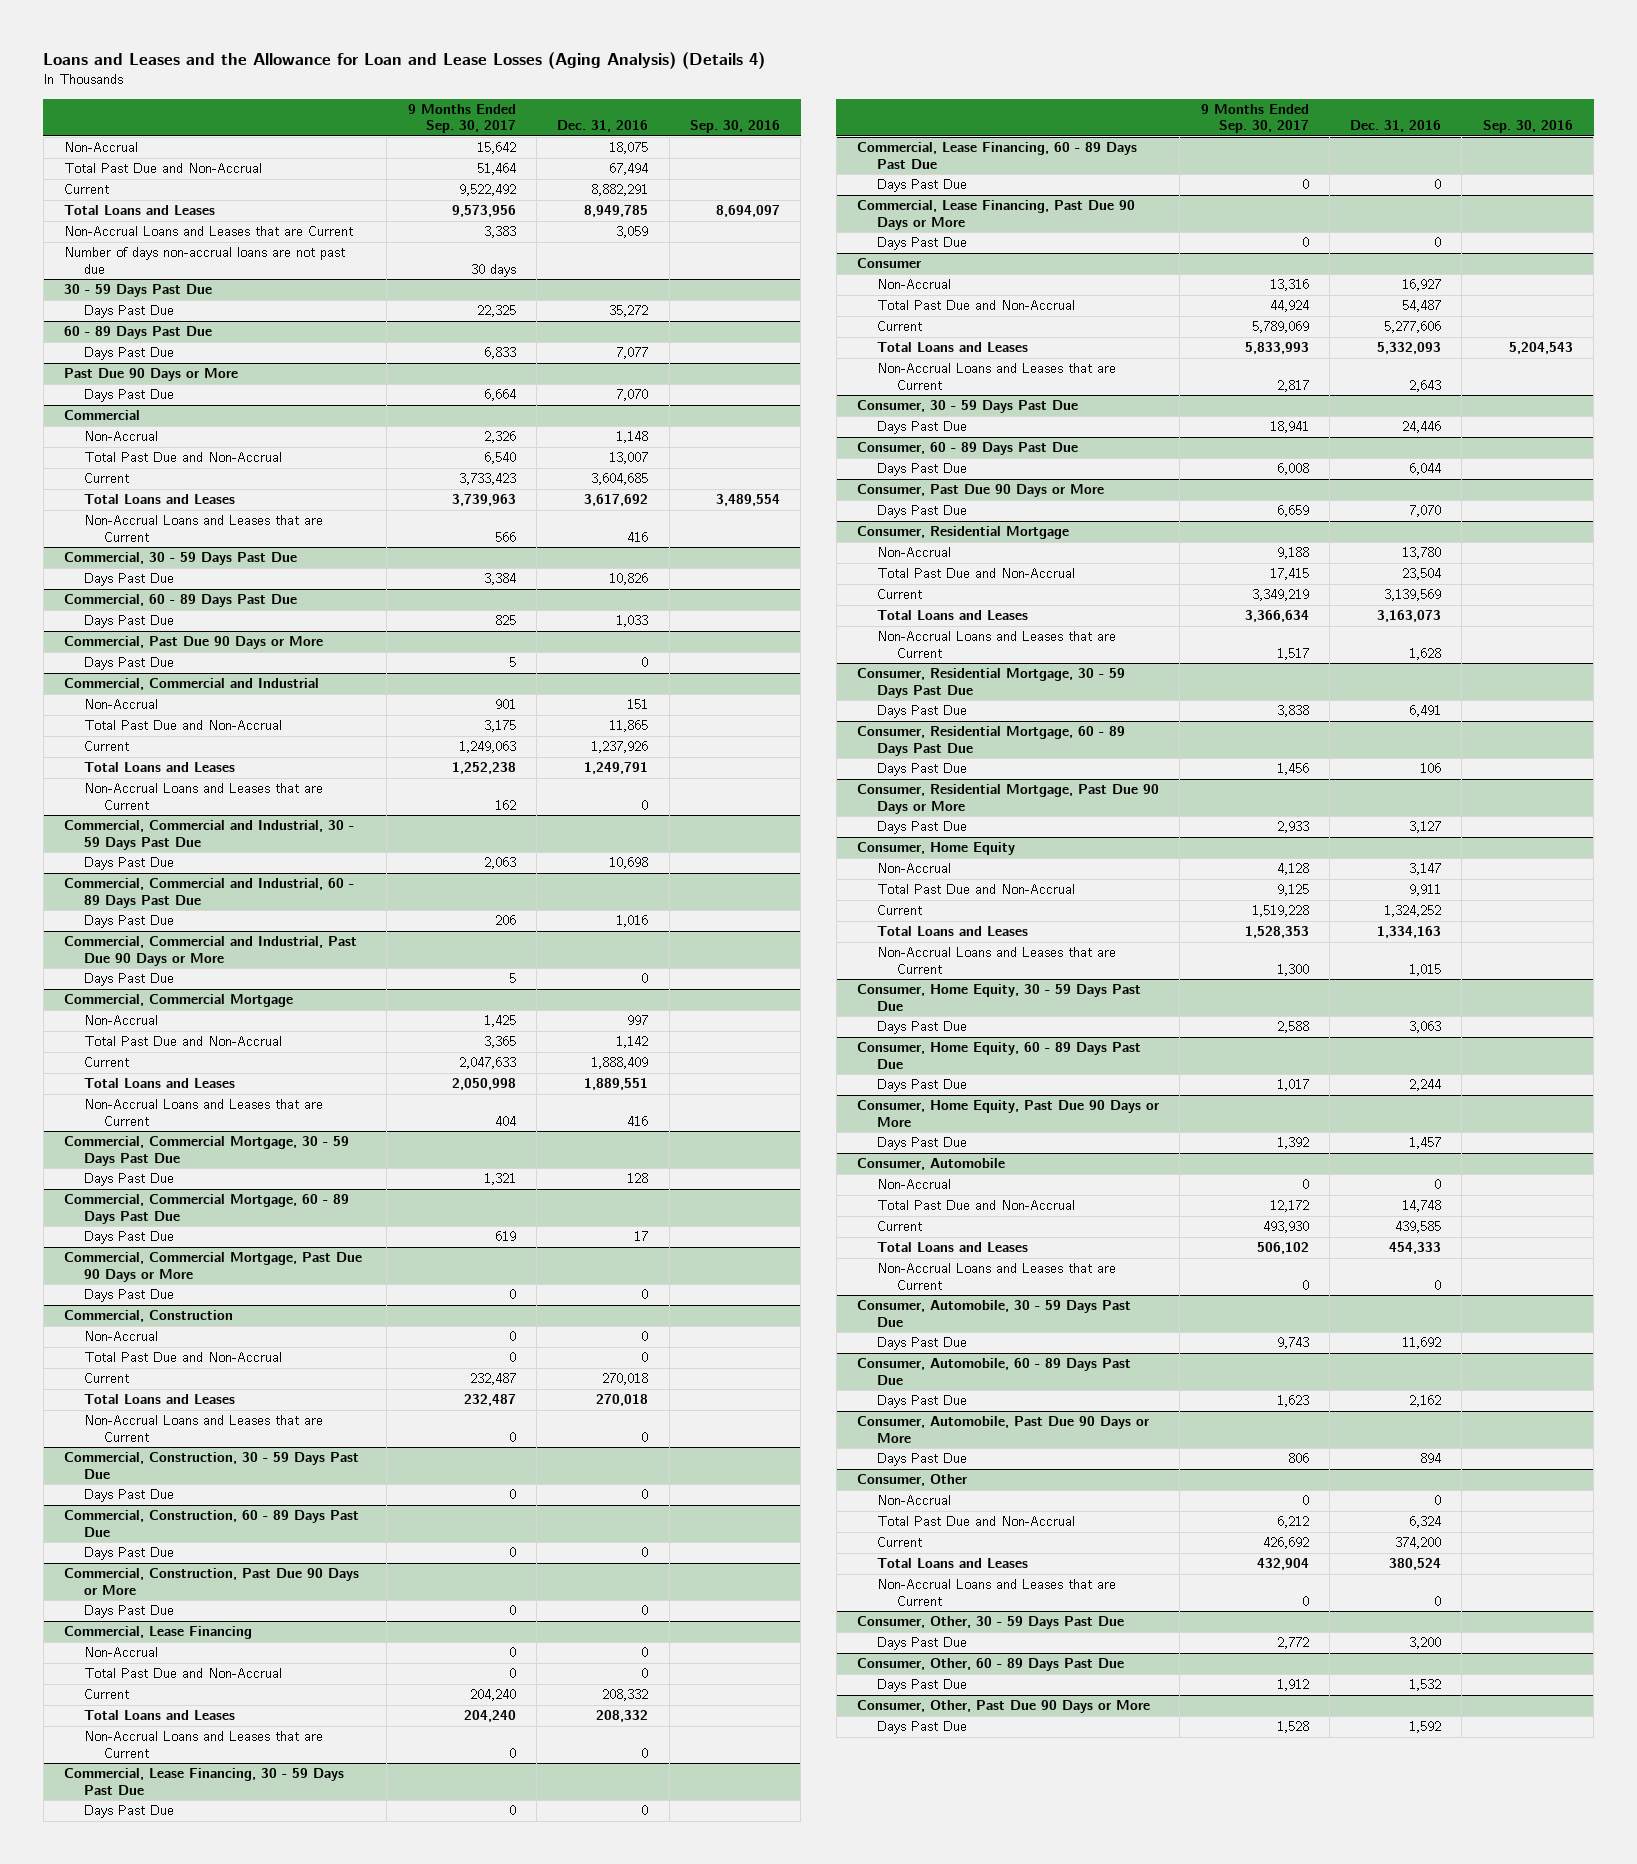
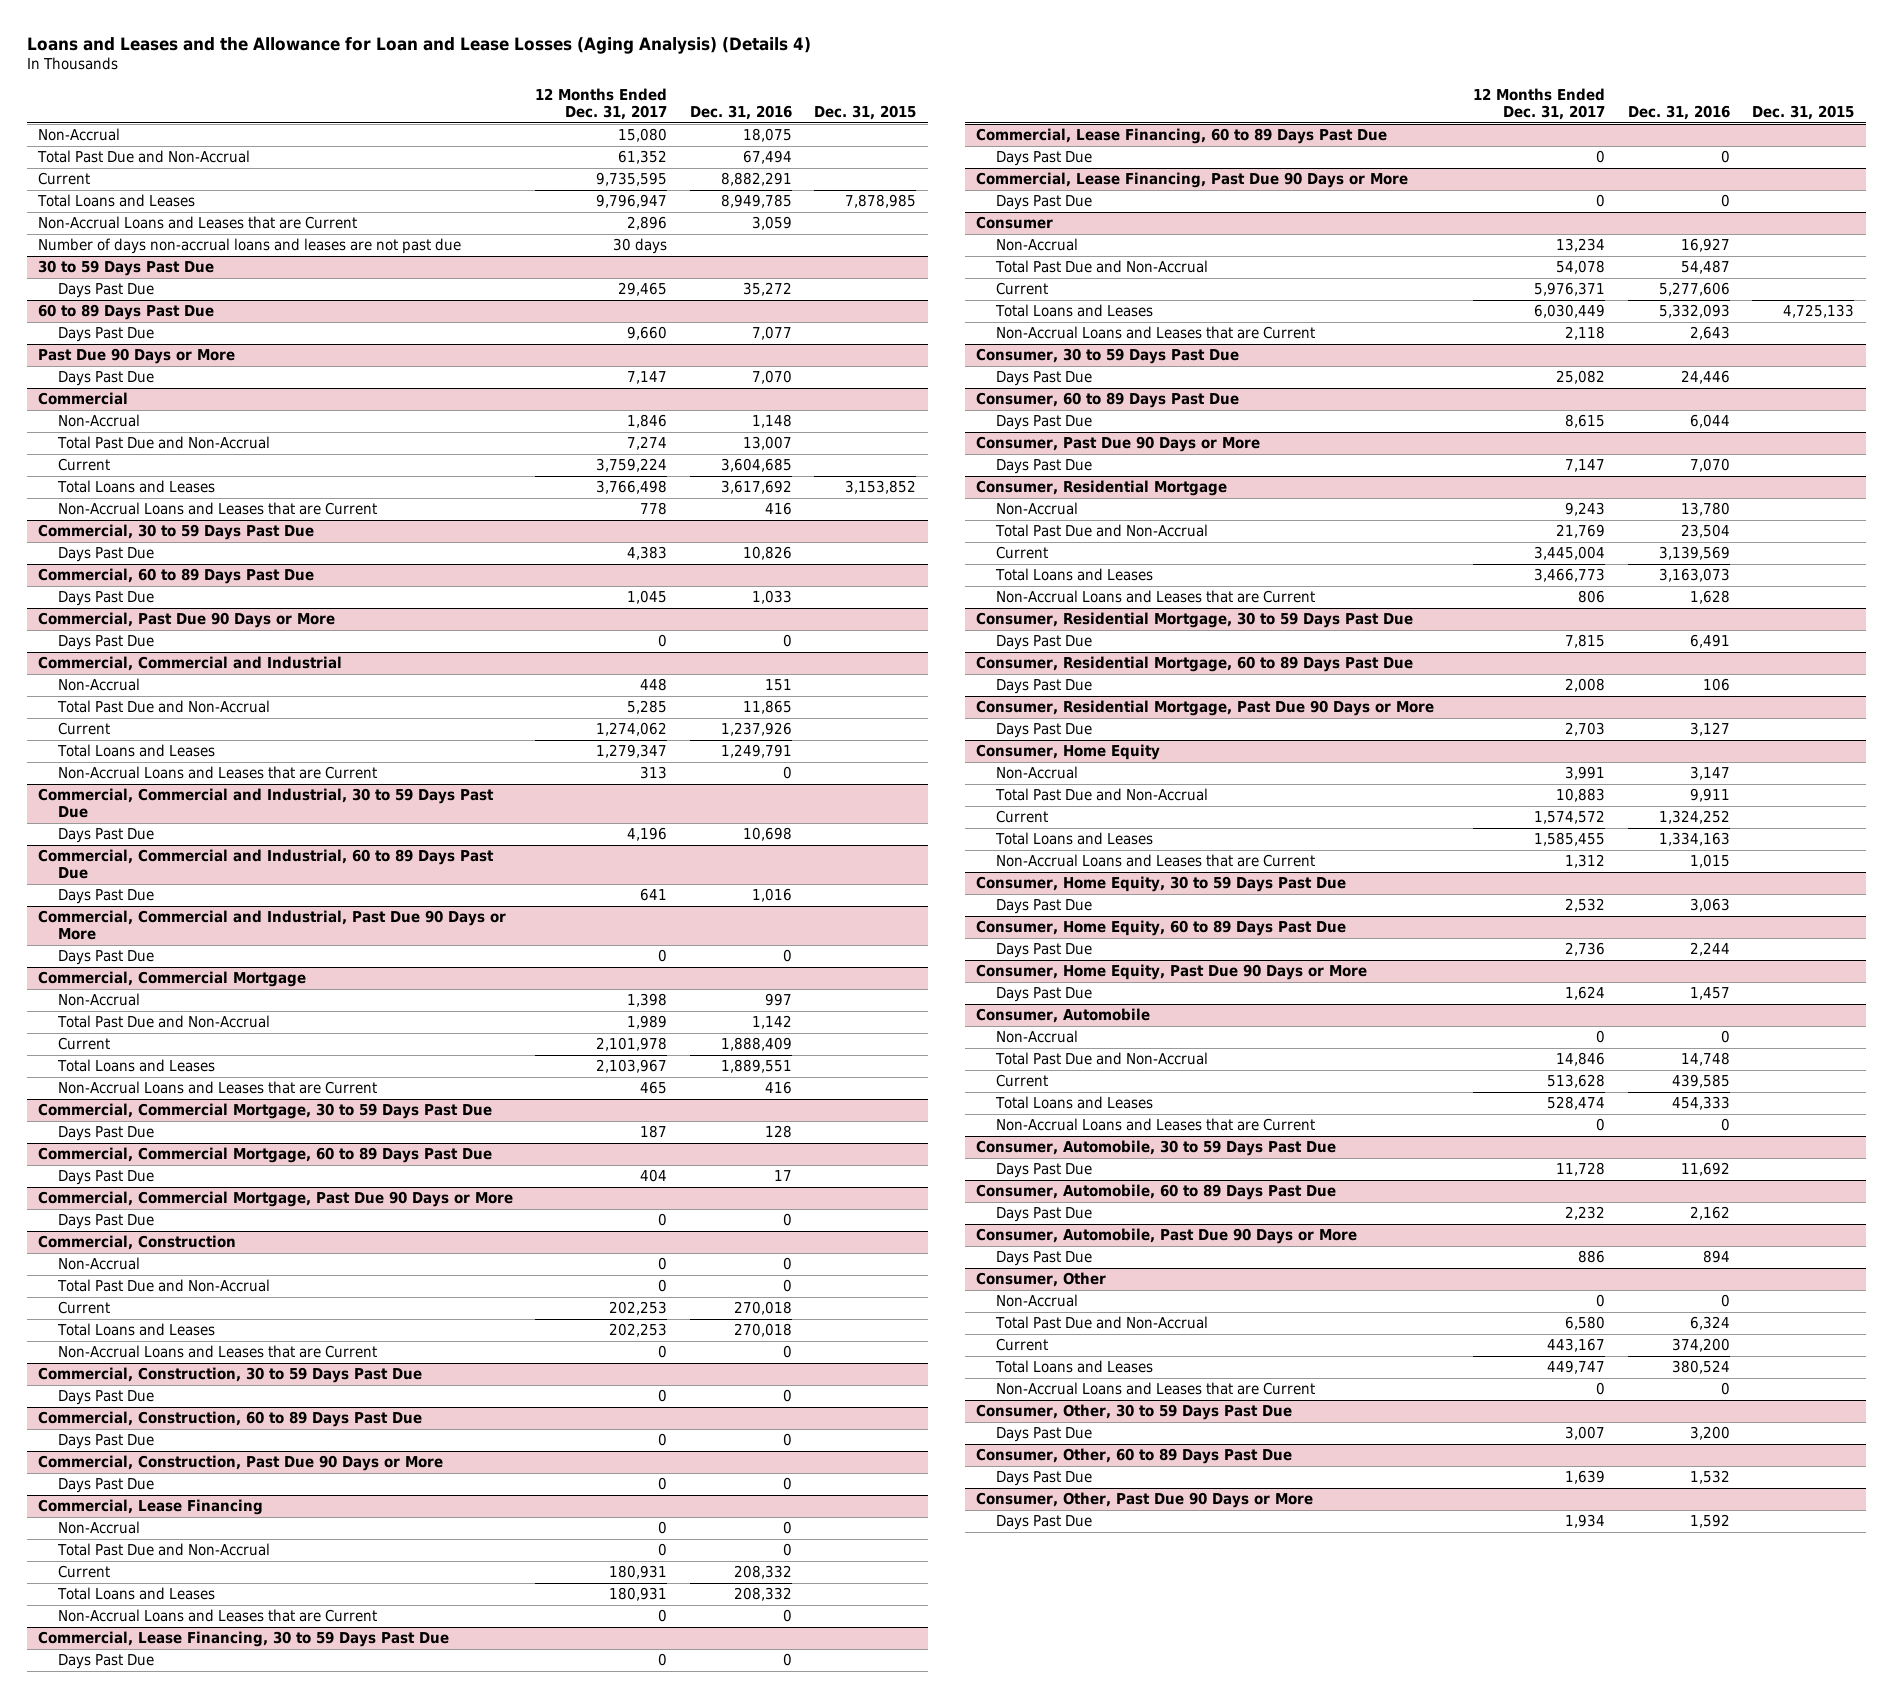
- | 9 Months Ended Sep. 30, 2017 | Dec. 31, 2016 | Sep. 30, 2016
+ | 12 Months Ended Dec. 31, 2017 | Dec. 31, 2016 | Dec. 31, 2015
- Number of days non-accrual loans are not past due | 30 days | |
- 30 - 59 Days Past Due
+ Number of days non-accrual loans and leases are not past due | 30 days | |
+ 30 to 59 Days Past Due
- 60 - 89 Days Past Due
+ 60 to 89 Days Past Due
- Commercial, 30 - 59 Days Past Due
+ Commercial, 30 to 59 Days Past Due
- Commercial, 60 - 89 Days Past Due
+ Commercial, 60 to 89 Days Past Due
- Commercial, Commercial and Industrial, 30 - 59 Days Past Due
+ Commercial, Commercial and Industrial, 30 to 59 Days Past Due
- Commercial, Commercial and Industrial, 60 - 89 Days Past Due
+ Commercial, Commercial and Industrial, 60 to 89 Days Past Due
- Commercial, Commercial Mortgage, 30 - 59 Days Past Due
+ Commercial, Commercial Mortgage, 30 to 59 Days Past Due
- Commercial, Commercial Mortgage, 60 - 89 Days Past Due
+ Commercial, Commercial Mortgage, 60 to 89 Days Past Due
- Commercial, Construction, 30 - 59 Days Past Due
+ Commercial, Construction, 30 to 59 Days Past Due
- Commercial, Construction, 60 - 89 Days Past Due
+ Commercial, Construction, 60 to 89 Days Past Due
- Commercial, Lease Financing, 30 - 59 Days Past Due
+ Commercial, Lease Financing, 30 to 59 Days Past Due
- Commercial, Lease Financing, 60 - 89 Days Past Due
+ Commercial, Lease Financing, 60 to 89 Days Past Due
- Consumer, 30 - 59 Days Past Due
+ Consumer, 30 to 59 Days Past Due
- Consumer, 60 - 89 Days Past Due
+ Consumer, 60 to 89 Days Past Due
- Consumer, Residential Mortgage, 30 - 59 Days Past Due
+ Consumer, Residential Mortgage, 30 to 59 Days Past Due
- Consumer, Residential Mortgage, 60 - 89 Days Past Due
+ Consumer, Residential Mortgage, 60 to 89 Days Past Due
- Consumer, Home Equity, 30 - 59 Days Past Due
+ Consumer, Home Equity, 30 to 59 Days Past Due
- Consumer, Home Equity, 60 - 89 Days Past Due
+ Consumer, Home Equity, 60 to 89 Days Past Due
- Consumer, Automobile, 30 - 59 Days Past Due
+ Consumer, Automobile, 30 to 59 Days Past Due
- Consumer, Automobile, 60 - 89 Days Past Due
+ Consumer, Automobile, 60 to 89 Days Past Due
- Consumer, Other, 30 - 59 Days Past Due
+ Consumer, Other, 30 to 59 Days Past Due
- Consumer, Other, 60 - 89 Days Past Due
+ Consumer, Other, 60 to 89 Days Past Due

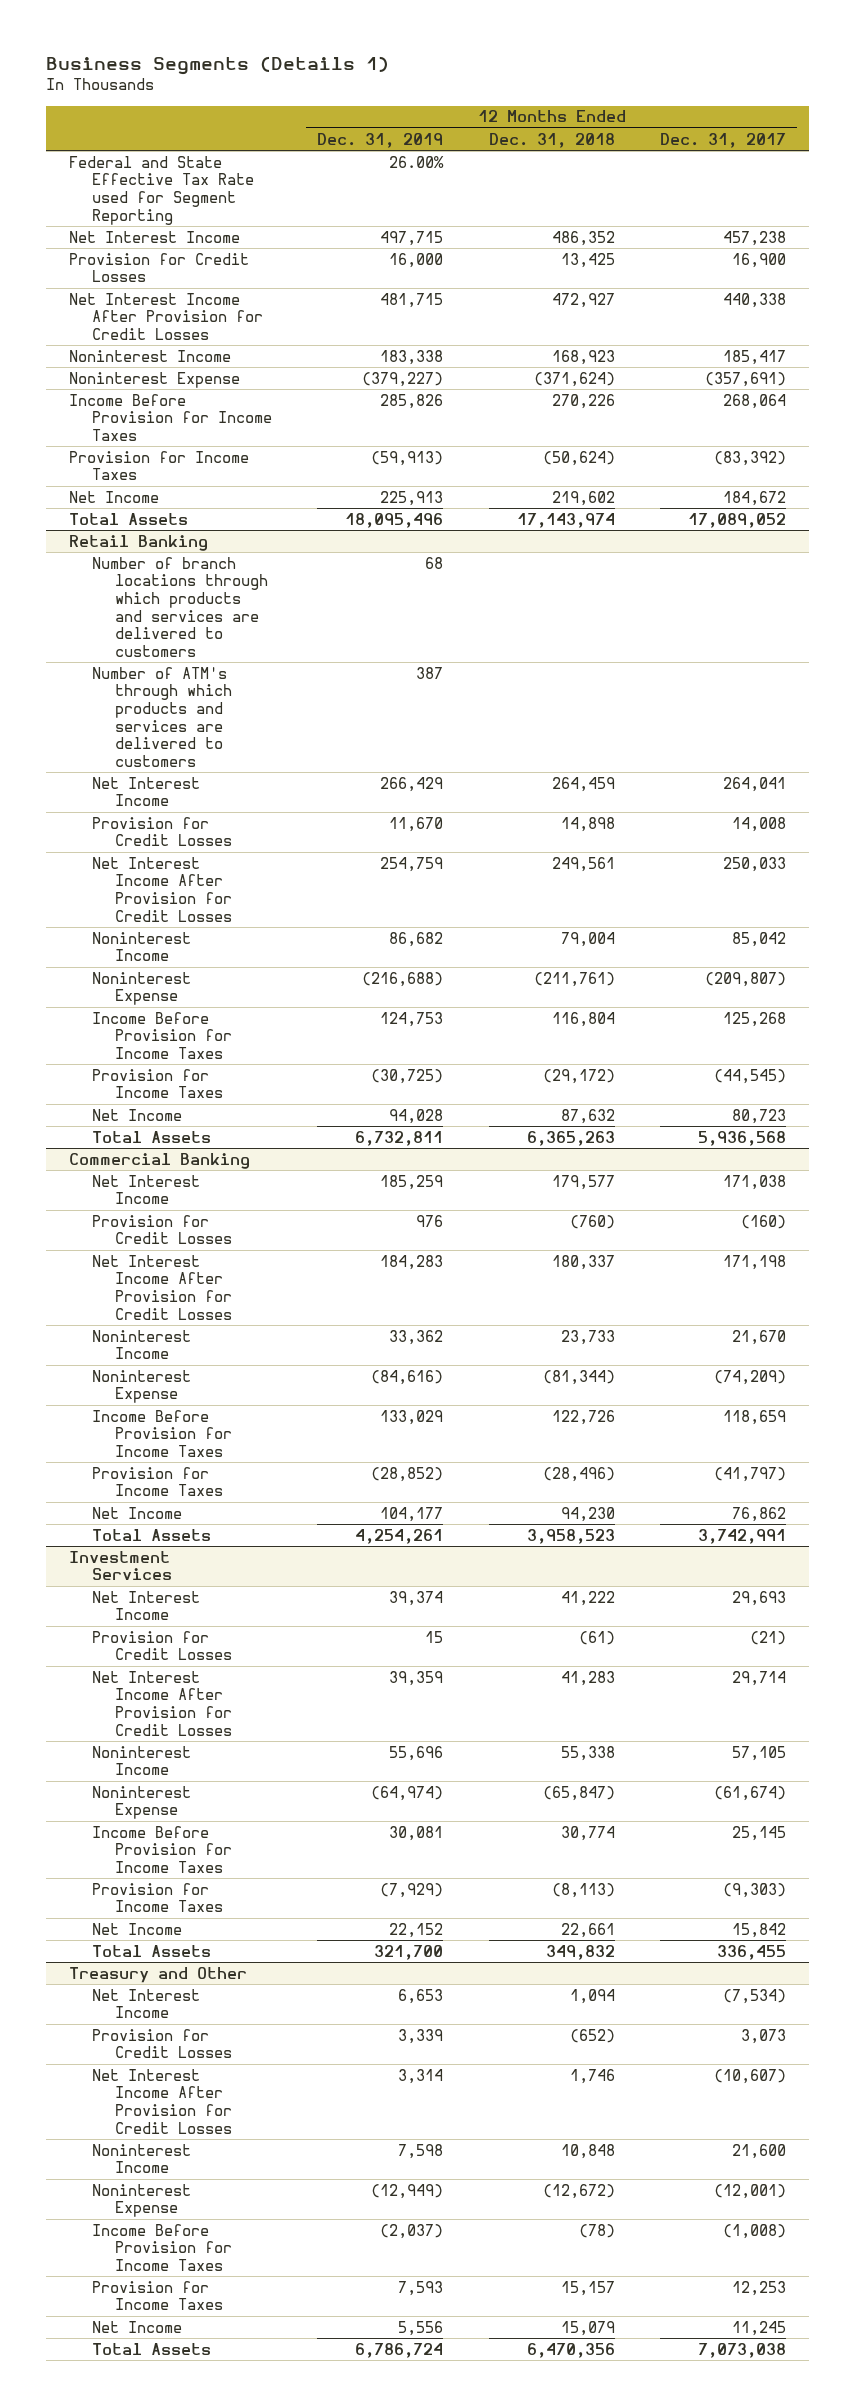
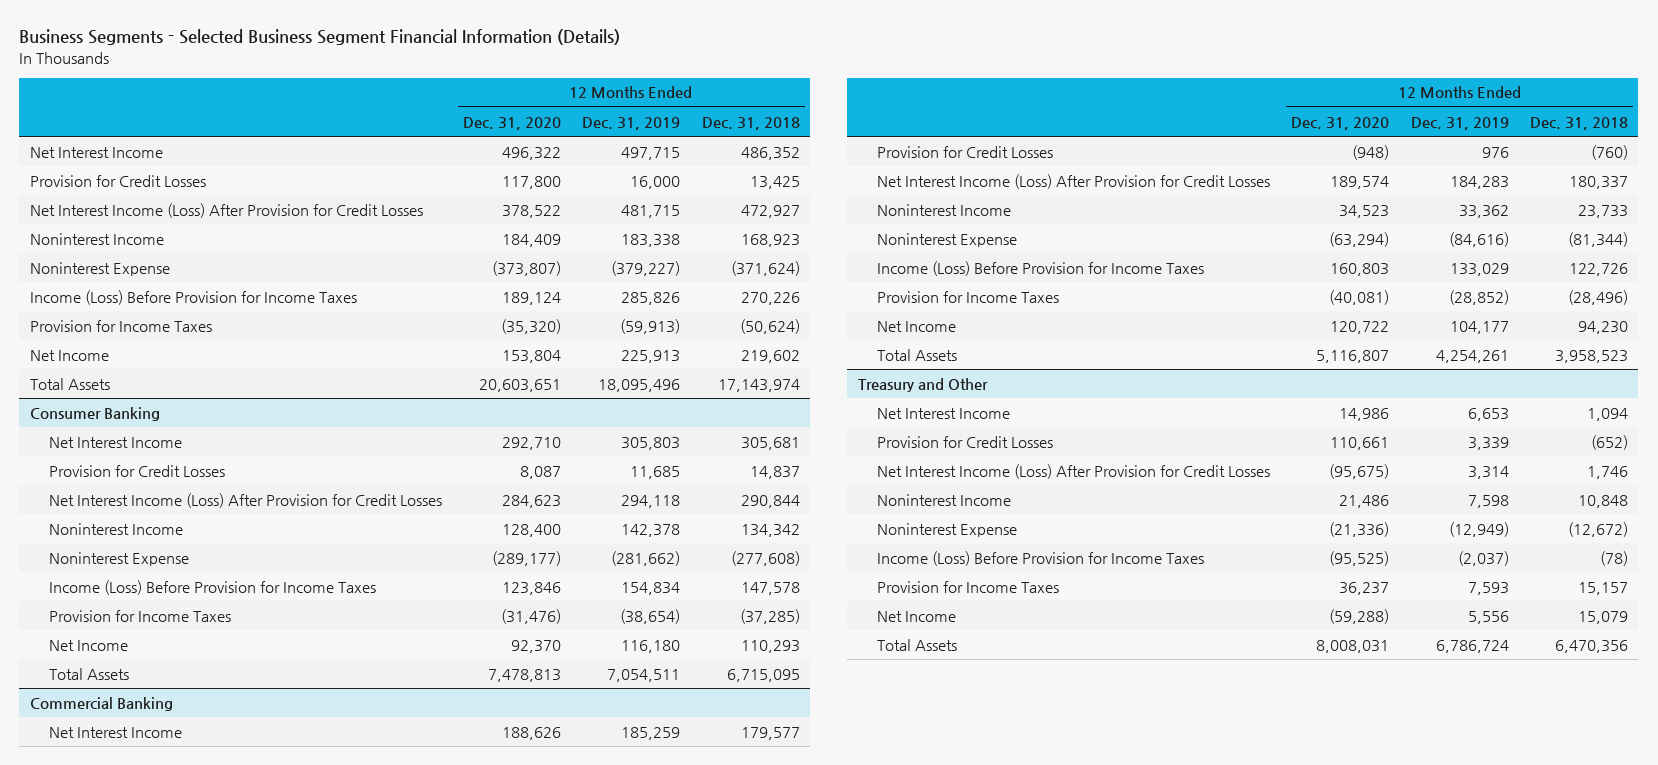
- Business Segments (Details 1)
+ Business Segments - Selected Business Segment Financial Information (Details)
- | 12 Months Ended Dec. 31, 2019 | 12 Months Ended Dec. 31, 2018 | 12 Months Ended Dec. 31, 2017
+ | 12 Months Ended Dec. 31, 2020 | 12 Months Ended Dec. 31, 2019 | 12 Months Ended Dec. 31, 2018
- Federal and State Effective Tax Rate used for Segment Reporting | 26.00% | |
- Net Interest Income After Provision for Credit Losses | 481,715 | 472,927 | 440,338
+ Net Interest Income (Loss) After Provision for Credit Losses | 378,522 | 481,715 | 472,927
- Income Before Provision for Income Taxes | 285,826 | 270,226 | 268,064
+ Income (Loss) Before Provision for Income Taxes | 189,124 | 285,826 | 270,226
- Retail Banking
- Number of branch locations through which products and services are delivered to customers | 68 | |
- Number of ATM's through which products and services are delivered to customers | 387 | |
- Net Interest Income | 266,429 | 264,459 | 264,041
- Provision for Credit Losses | 11,670 | 14,898 | 14,008
- Net Interest Income After Provision for Credit Losses | 254,759 | 249,561 | 250,033
- Noninterest Income | 86,682 | 79,004 | 85,042
- Noninterest Expense | (216,688) | (211,761) | (209,807)
- Income Before Provision for Income Taxes | 124,753 | 116,804 | 125,268
- Provision for Income Taxes | (30,725) | (29,172) | (44,545)
- Net Income | 94,028 | 87,632 | 80,723
- Total Assets | 6,732,811 | 6,365,263 | 5,936,568
+ Consumer Banking
+ Net Interest Income | 292,710 | 305,803 | 305,681
+ Provision for Credit Losses | 8,087 | 11,685 | 14,837
+ Net Interest Income (Loss) After Provision for Credit Losses | 284,623 | 294,118 | 290,844
+ Noninterest Income | 128,400 | 142,378 | 134,342
+ Noninterest Expense | (289,177) | (281,662) | (277,608)
+ Income (Loss) Before Provision for Income Taxes | 123,846 | 154,834 | 147,578
+ Provision for Income Taxes | (31,476) | (38,654) | (37,285)
+ Net Income | 92,370 | 116,180 | 110,293
+ Total Assets | 7,478,813 | 7,054,511 | 6,715,095
@ Commercial Banking
- Net Interest Income After Provision for Credit Losses | 184,283 | 180,337 | 171,198
+ Net Interest Income (Loss) After Provision for Credit Losses | 189,574 | 184,283 | 180,337
- Income Before Provision for Income Taxes | 133,029 | 122,726 | 118,659
+ Income (Loss) Before Provision for Income Taxes | 160,803 | 133,029 | 122,726
- Investment Services
- Net Interest Income | 39,374 | 41,222 | 29,693
- Provision for Credit Losses | 15 | (61) | (21)
- Net Interest Income After Provision for Credit Losses | 39,359 | 41,283 | 29,714
- Noninterest Income | 55,696 | 55,338 | 57,105
- Noninterest Expense | (64,974) | (65,847) | (61,674)
- Income Before Provision for Income Taxes | 30,081 | 30,774 | 25,145
- Provision for Income Taxes | (7,929) | (8,113) | (9,303)
- Net Income | 22,152 | 22,661 | 15,842
- Total Assets | 321,700 | 349,832 | 336,455
@ Treasury and Other
- Net Interest Income After Provision for Credit Losses | 3,314 | 1,746 | (10,607)
+ Net Interest Income (Loss) After Provision for Credit Losses | (95,675) | 3,314 | 1,746
- Income Before Provision for Income Taxes | (2,037) | (78) | (1,008)
+ Income (Loss) Before Provision for Income Taxes | (95,525) | (2,037) | (78)

